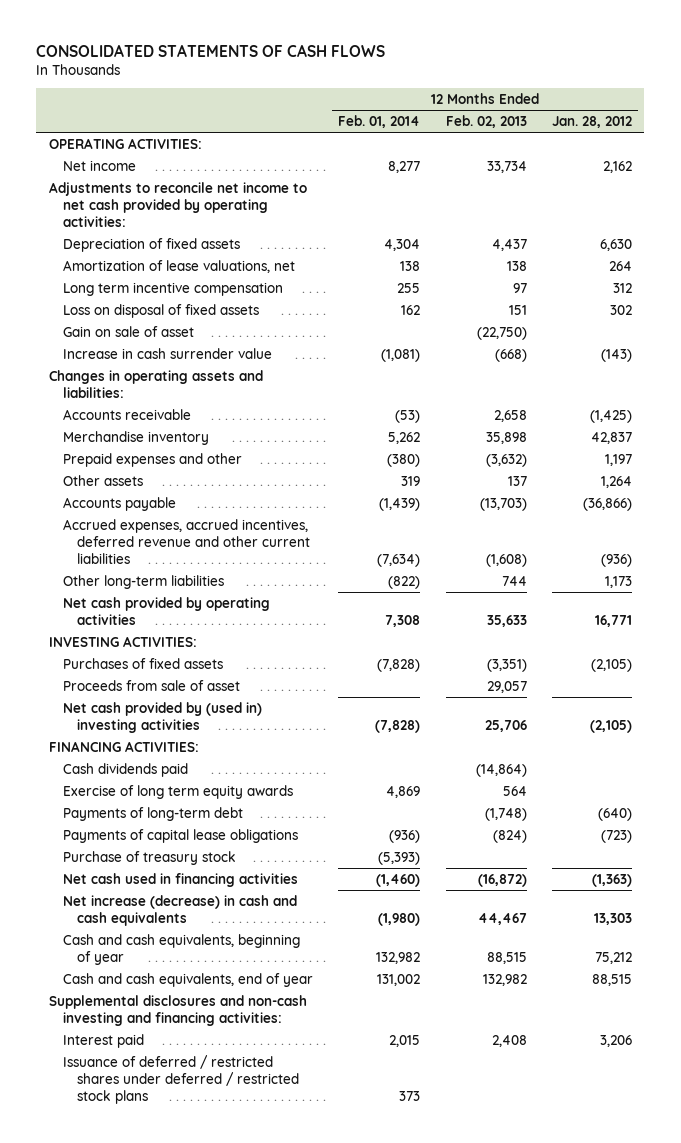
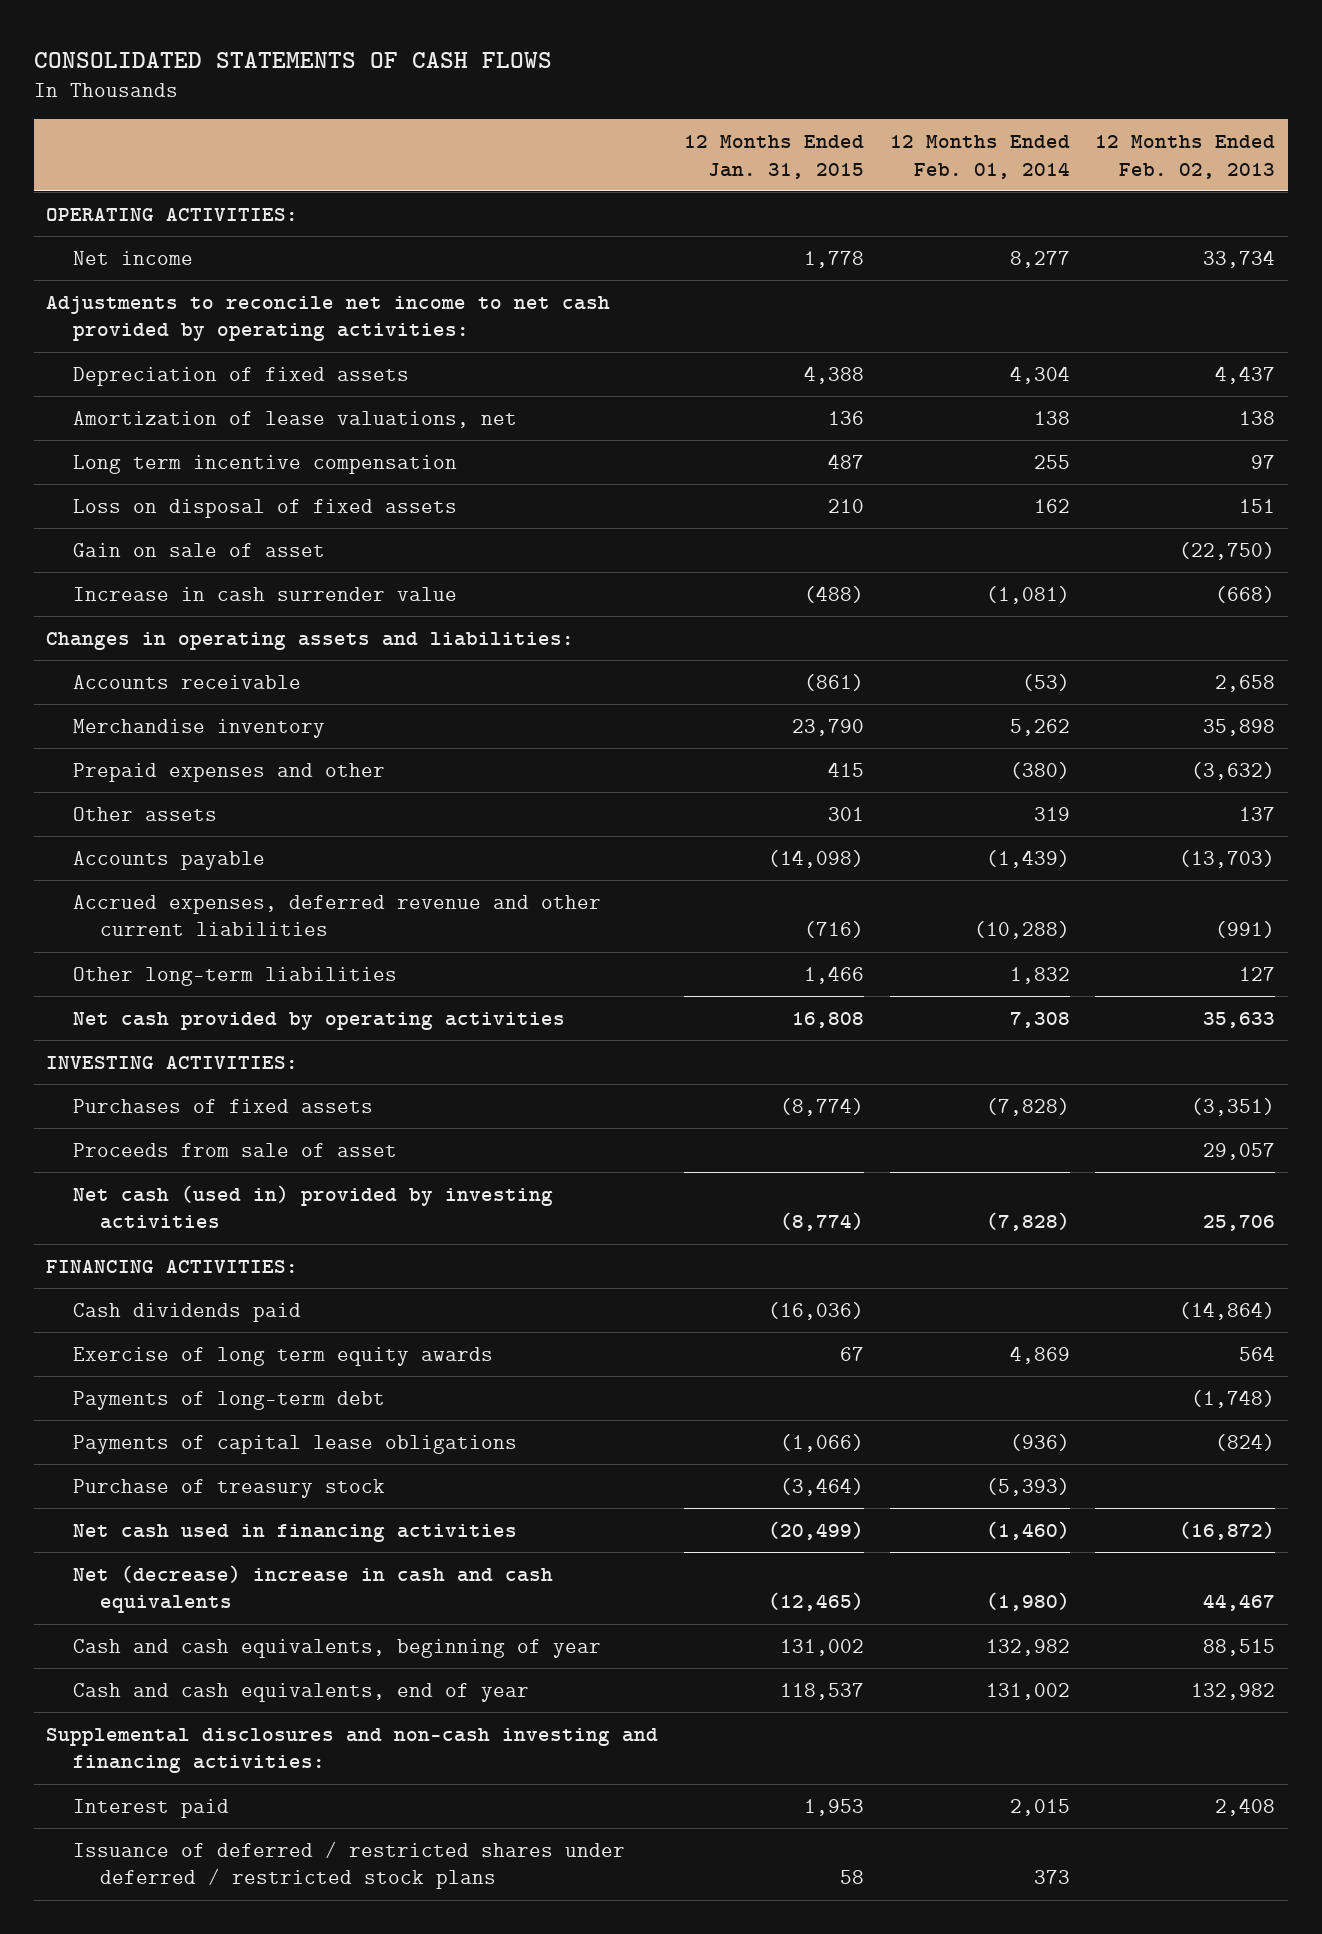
- | 12 Months Ended Feb. 01, 2014 | 12 Months Ended Feb. 02, 2013 | 12 Months Ended Jan. 28, 2012
+ | 12 Months Ended Jan. 31, 2015 | 12 Months Ended Feb. 01, 2014 | 12 Months Ended Feb. 02, 2013
- Accrued expenses, accrued incentives, deferred revenue and other current liabilities | (7,634) | (1,608) | (936)
- Other long-term liabilities | (822) | 744 | 1,173
+ Accrued expenses, deferred revenue and other current liabilities | (716) | (10,288) | (991)
+ Other long-term liabilities | 1,466 | 1,832 | 127
- Net cash provided by (used in) investing activities | (7,828) | 25,706 | (2,105)
+ Net cash (used in) provided by investing activities | (8,774) | (7,828) | 25,706
- Net increase (decrease) in cash and cash equivalents | (1,980) | 44,467 | 13,303
+ Net (decrease) increase in cash and cash equivalents | (12,465) | (1,980) | 44,467

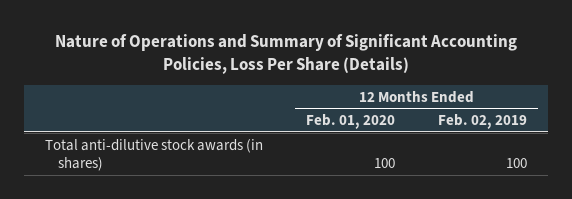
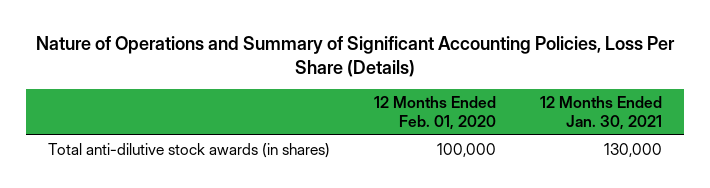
- | 12 Months Ended Feb. 01, 2020 | 12 Months Ended Feb. 02, 2019
+ | 12 Months Ended Feb. 01, 2020 | 12 Months Ended Jan. 30, 2021
- Total anti-dilutive stock awards (in shares) | 100 | 100
+ Total anti-dilutive stock awards (in shares) | 100,000 | 130,000

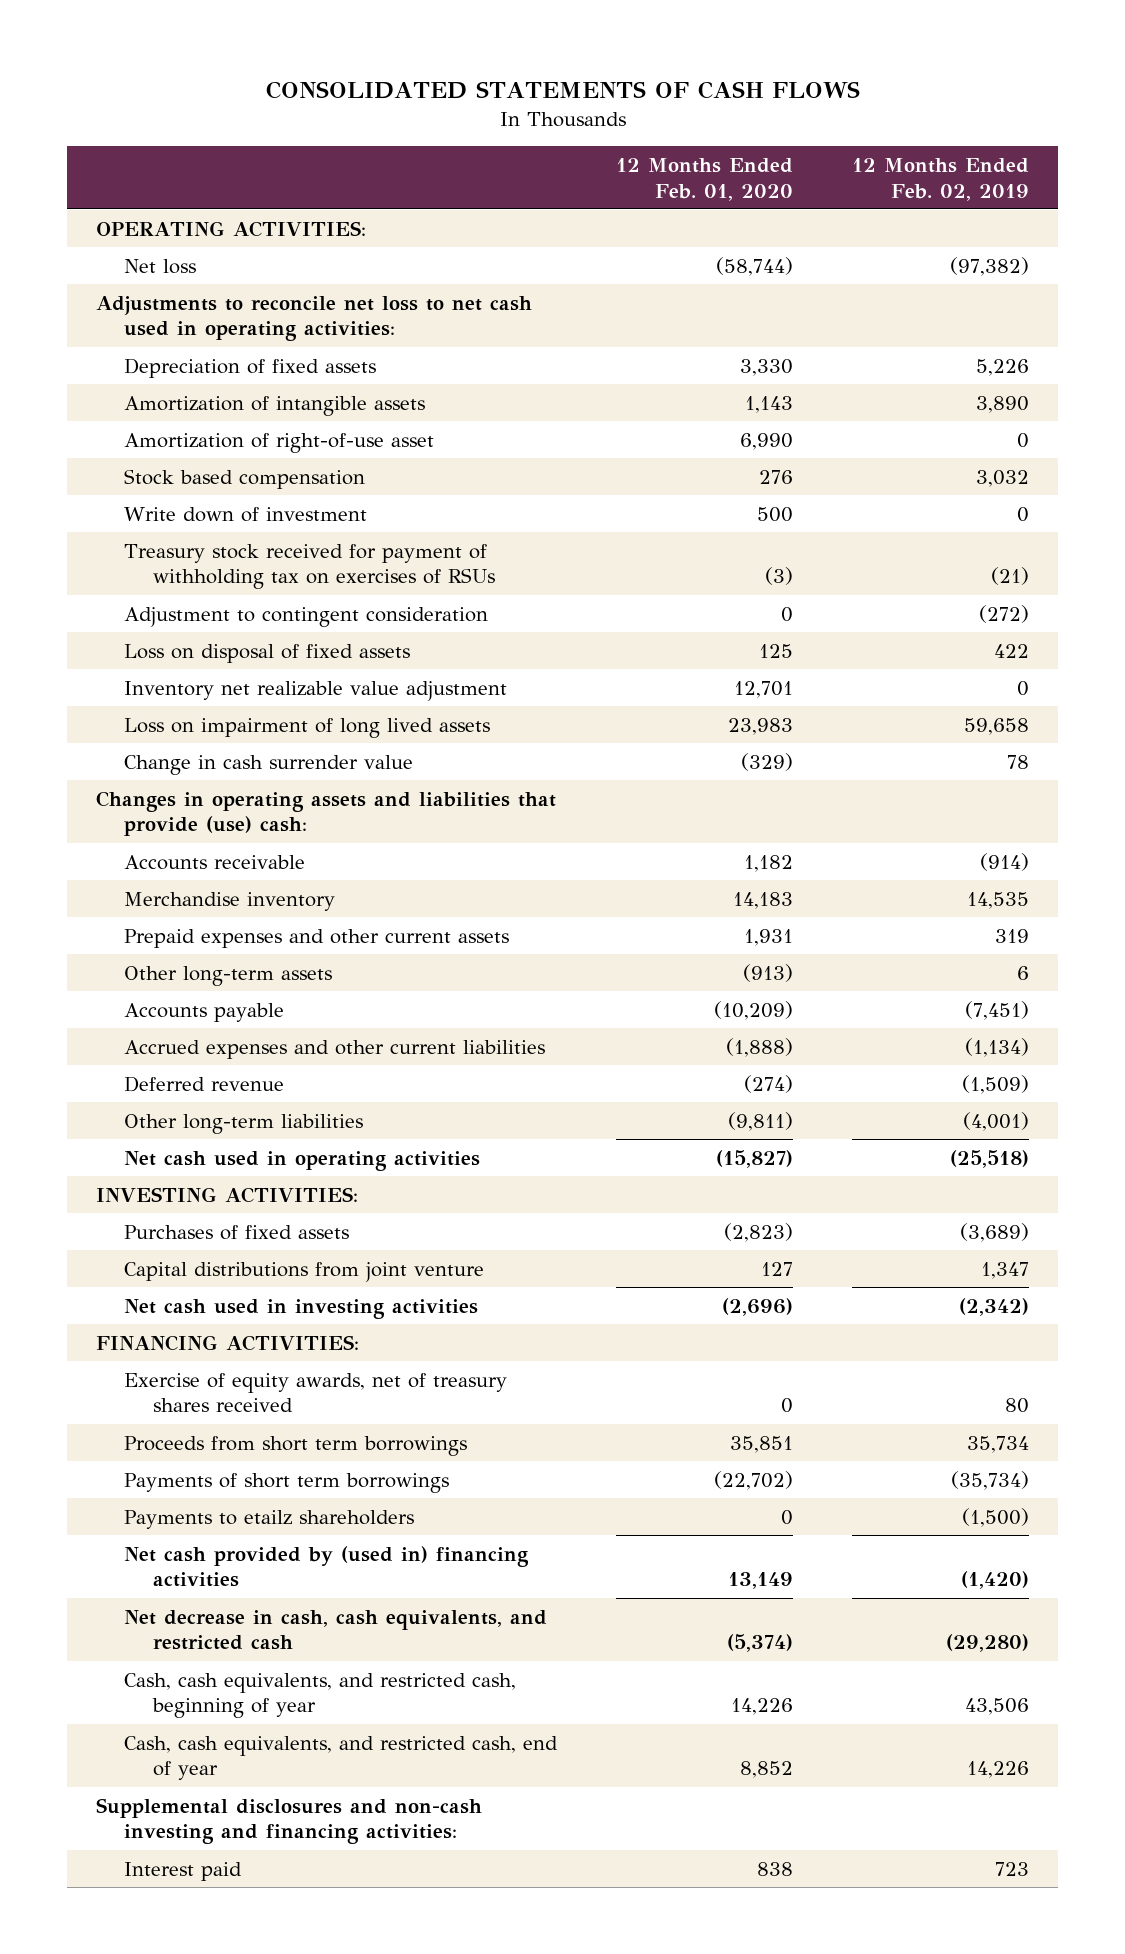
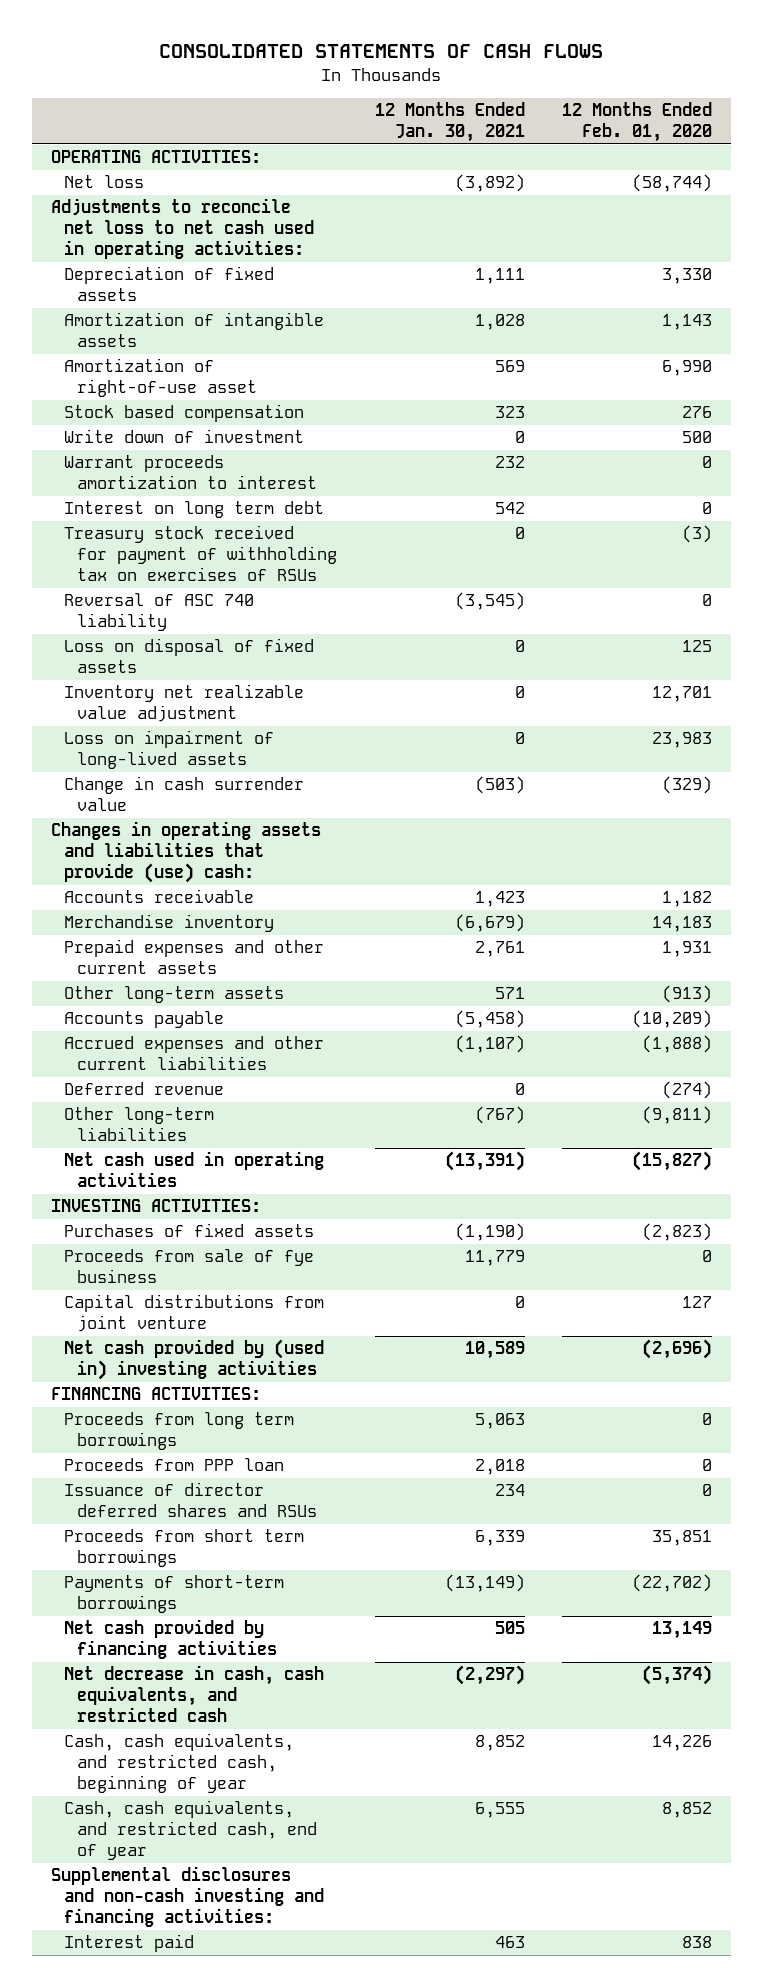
- | 12 Months Ended Feb. 01, 2020 | 12 Months Ended Feb. 02, 2019
+ | 12 Months Ended Jan. 30, 2021 | 12 Months Ended Feb. 01, 2020
+ Warrant proceeds amortization to interest | 232 | 0
+ Interest on long term debt | 542 | 0
- Adjustment to contingent consideration | 0 | (272)
+ Reversal of ASC 740 liability | (3,545) | 0
- Loss on impairment of long lived assets | 23,983 | 59,658
+ Loss on impairment of long-lived assets | 0 | 23,983
+ Proceeds from sale of fye business | 11,779 | 0
- Net cash used in investing activities | (2,696) | (2,342)
+ Net cash provided by (used in) investing activities | 10,589 | (2,696)
- Exercise of equity awards, net of treasury shares received | 0 | 80
+ Proceeds from long term borrowings | 5,063 | 0
+ Proceeds from PPP loan | 2,018 | 0
+ Issuance of director deferred shares and RSUs | 234 | 0
- Payments of short term borrowings | (22,702) | (35,734)
- Payments to etailz shareholders | 0 | (1,500)
- Net cash provided by (used in) financing activities | 13,149 | (1,420)
+ Payments of short-term borrowings | (13,149) | (22,702)
+ Net cash provided by financing activities | 505 | 13,149

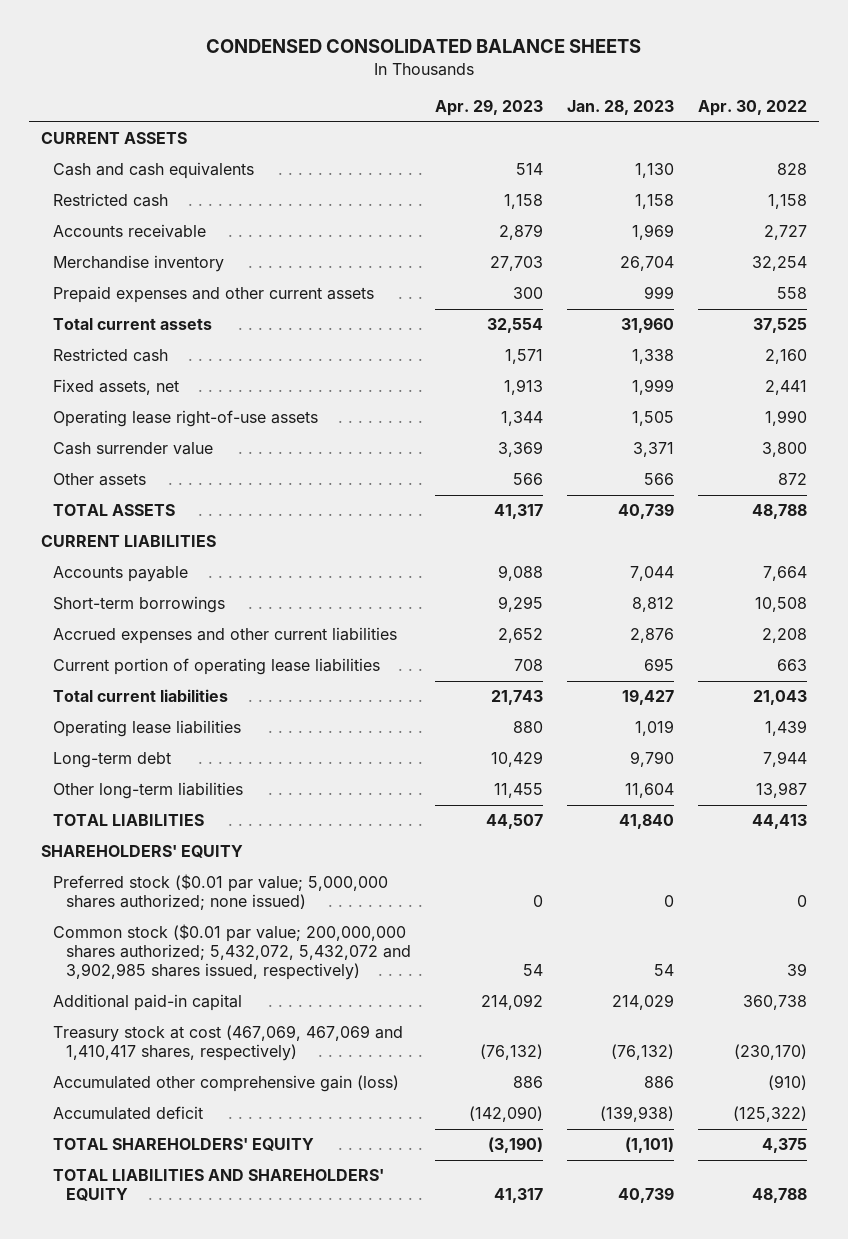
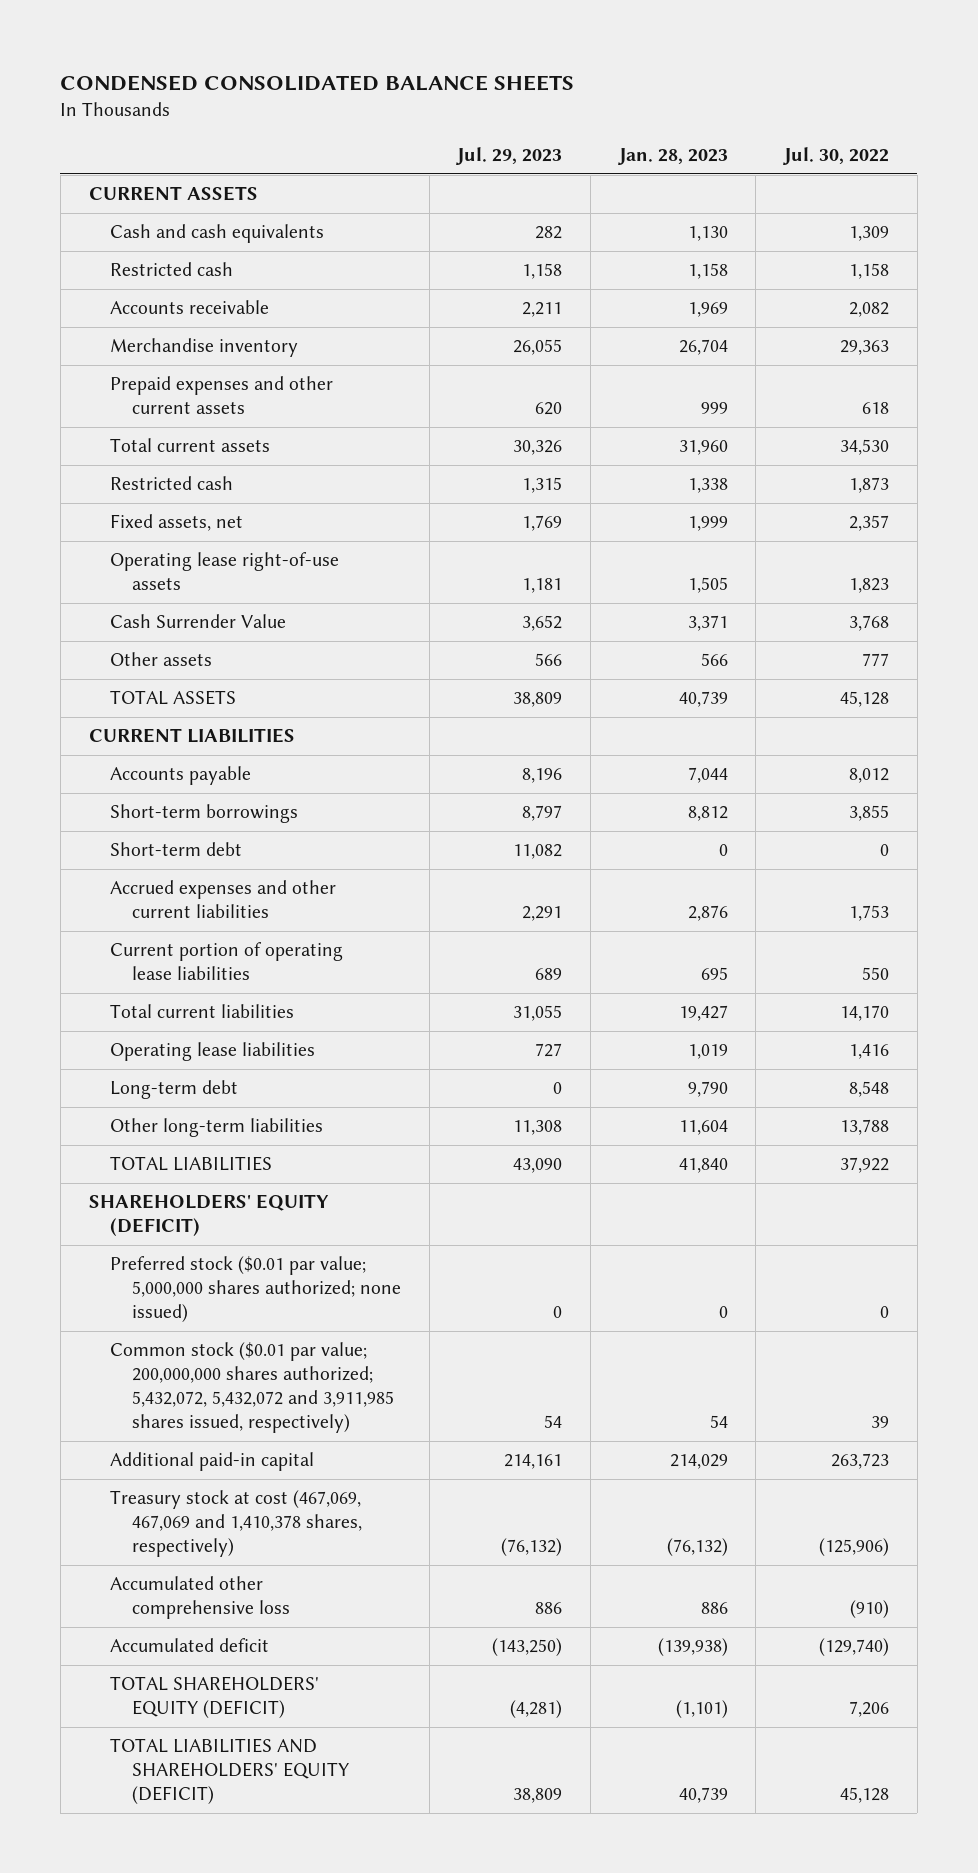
- | Apr. 29, 2023 | Jan. 28, 2023 | Apr. 30, 2022
+ | Jul. 29, 2023 | Jan. 28, 2023 | Jul. 30, 2022
- Cash surrender value | 3,369 | 3,371 | 3,800
+ Cash Surrender Value | 3,652 | 3,371 | 3,768
+ Short-term debt | 11,082 | 0 | 0
- SHAREHOLDERS' EQUITY
+ SHAREHOLDERS' EQUITY (DEFICIT)
- Common stock ($0.01 par value; 200,000,000 shares authorized; 5,432,072, 5,432,072 and 3,902,985 shares issued, respectively) | 54 | 54 | 39
+ Common stock ($0.01 par value; 200,000,000 shares authorized; 5,432,072, 5,432,072 and 3,911,985 shares issued, respectively) | 54 | 54 | 39
- Treasury stock at cost (467,069, 467,069 and 1,410,417 shares, respectively) | (76,132) | (76,132) | (230,170)
- Accumulated other comprehensive gain (loss) | 886 | 886 | (910)
+ Treasury stock at cost (467,069, 467,069 and 1,410,378 shares, respectively) | (76,132) | (76,132) | (125,906)
+ Accumulated other comprehensive loss | 886 | 886 | (910)
- TOTAL SHAREHOLDERS' EQUITY | (3,190) | (1,101) | 4,375
- TOTAL LIABILITIES AND SHAREHOLDERS' EQUITY | 41,317 | 40,739 | 48,788
+ TOTAL SHAREHOLDERS' EQUITY (DEFICIT) | (4,281) | (1,101) | 7,206
+ TOTAL LIABILITIES AND SHAREHOLDERS' EQUITY (DEFICIT) | 38,809 | 40,739 | 45,128

